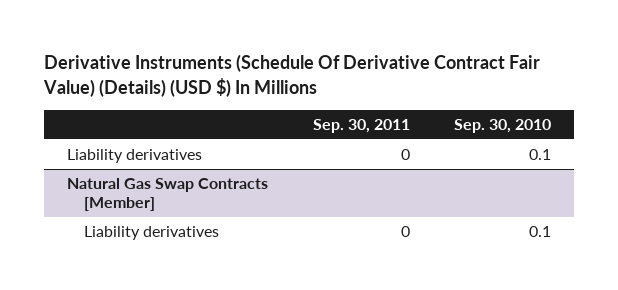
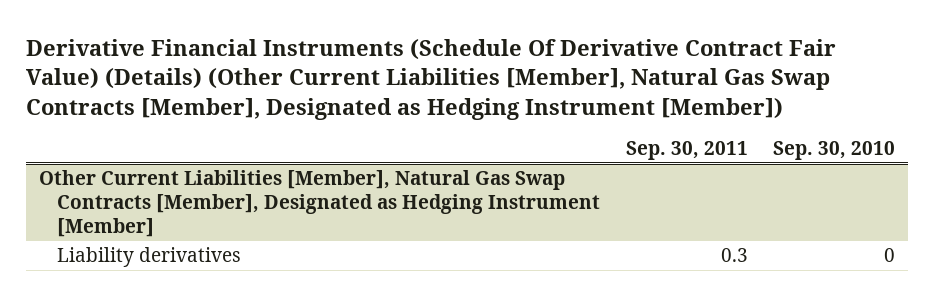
- Derivative Instruments (Schedule Of Derivative Contract Fair Value) (Details) (USD $) In Millions
+ Derivative Financial Instruments (Schedule Of Derivative Contract Fair Value) (Details) (Other Current Liabilities [Member], Natural Gas Swap Contracts [Member], Designated as Hedging Instrument [Member])
- Liability derivatives | 0 | 0.1
- Natural Gas Swap Contracts [Member]
- Liability derivatives | 0 | 0.1
+ Other Current Liabilities [Member], Natural Gas Swap Contracts [Member], Designated as Hedging Instrument [Member]
+ Liability derivatives | 0.3 | 0

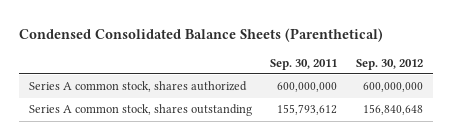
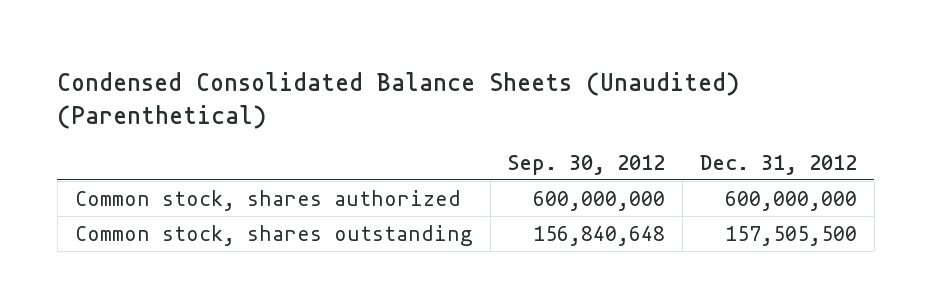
- Condensed Consolidated Balance Sheets (Parenthetical)
+ Condensed Consolidated Balance Sheets (Unaudited) (Parenthetical)
- | Sep. 30, 2011 | Sep. 30, 2012
+ | Sep. 30, 2012 | Dec. 31, 2012
- Series A common stock, shares authorized | 600,000,000 | 600,000,000
- Series A common stock, shares outstanding | 155,793,612 | 156,840,648
+ Common stock, shares authorized | 600,000,000 | 600,000,000
+ Common stock, shares outstanding | 156,840,648 | 157,505,500

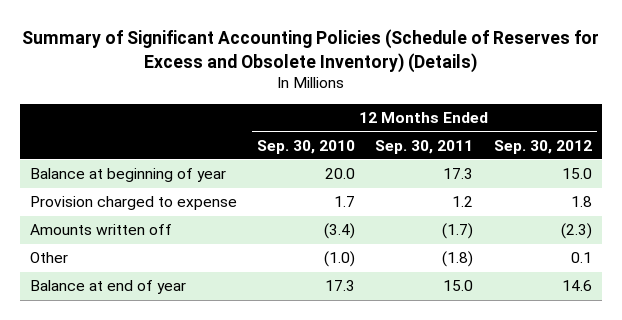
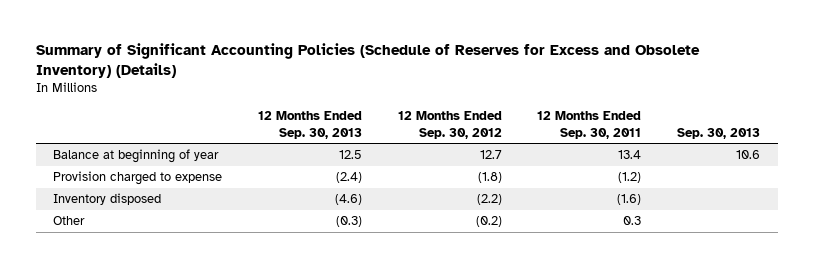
- | 12 Months Ended Sep. 30, 2010 | 12 Months Ended Sep. 30, 2011 | 12 Months Ended Sep. 30, 2012
+ | 12 Months Ended Sep. 30, 2013 | 12 Months Ended Sep. 30, 2012 | 12 Months Ended Sep. 30, 2011 | Sep. 30, 2013
- Balance at beginning of year | 20.0 | 17.3 | 15.0
- Provision charged to expense | 1.7 | 1.2 | 1.8
- Amounts written off | (3.4) | (1.7) | (2.3)
- Other | (1.0) | (1.8) | 0.1
- Balance at end of year | 17.3 | 15.0 | 14.6
+ Balance at beginning of year | 12.5 | 12.7 | 13.4 | 10.6
+ Provision charged to expense | (2.4) | (1.8) | (1.2) |
+ Inventory disposed | (4.6) | (2.2) | (1.6) |
+ Other | (0.3) | (0.2) | 0.3 |

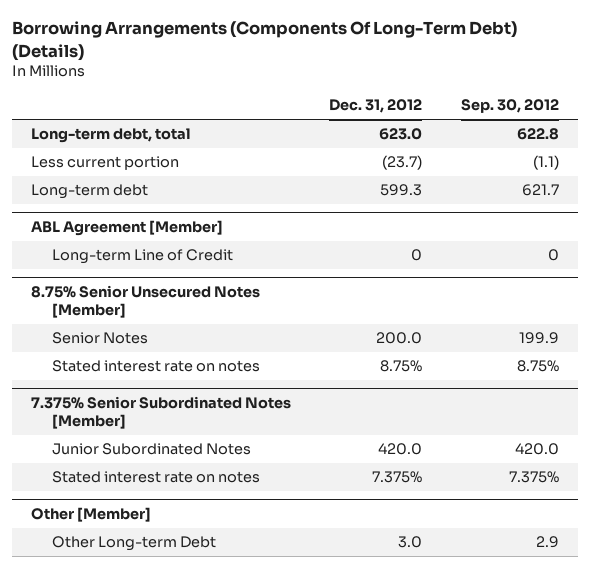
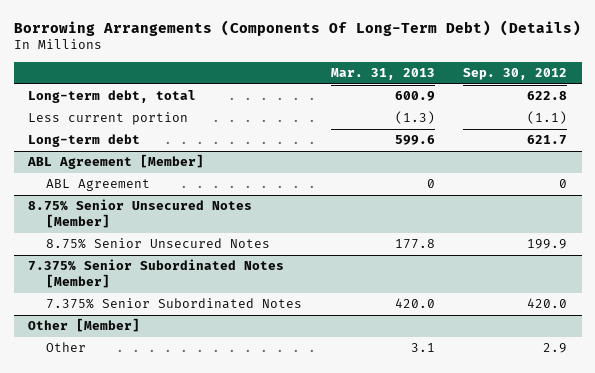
- | Dec. 31, 2012 | Sep. 30, 2012
+ | Mar. 31, 2013 | Sep. 30, 2012
@ ABL Agreement [Member]
- Long-term Line of Credit | 0 | 0
+ ABL Agreement | 0 | 0
@ 8.75% Senior Unsecured Notes [Member]
- Senior Notes | 200.0 | 199.9
- Stated interest rate on notes | 8.75% | 8.75%
+ 8.75% Senior Unsecured Notes | 177.8 | 199.9
@ 7.375% Senior Subordinated Notes [Member]
- Junior Subordinated Notes | 420.0 | 420.0
- Stated interest rate on notes | 7.375% | 7.375%
+ 7.375% Senior Subordinated Notes | 420.0 | 420.0
@ Other [Member]
- Other Long-term Debt | 3.0 | 2.9
+ Other | 3.1 | 2.9

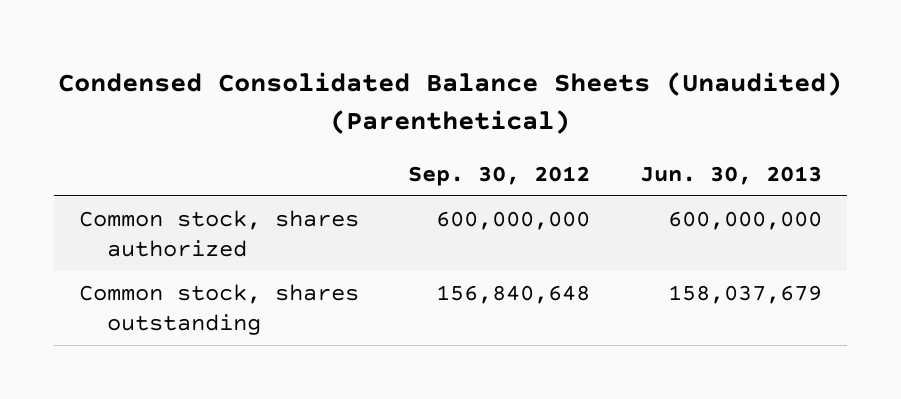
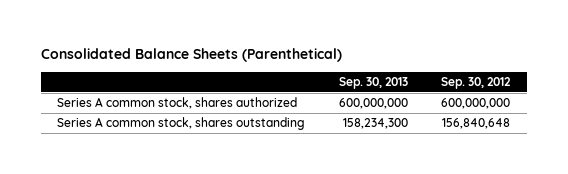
- Condensed Consolidated Balance Sheets (Unaudited) (Parenthetical)
+ Consolidated Balance Sheets (Parenthetical)
- | Sep. 30, 2012 | Jun. 30, 2013
+ | Sep. 30, 2013 | Sep. 30, 2012
- Common stock, shares authorized | 600,000,000 | 600,000,000
- Common stock, shares outstanding | 156,840,648 | 158,037,679
+ Series A common stock, shares authorized | 600,000,000 | 600,000,000
+ Series A common stock, shares outstanding | 158,234,300 | 156,840,648

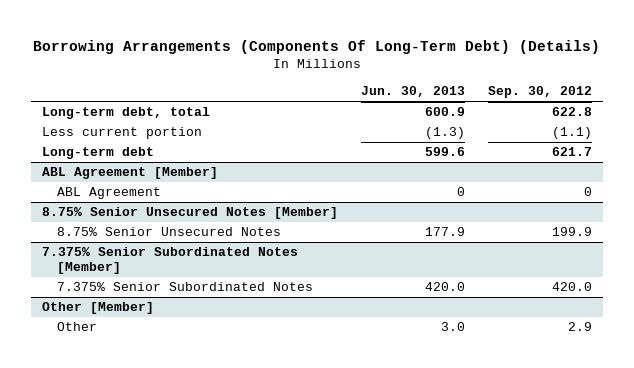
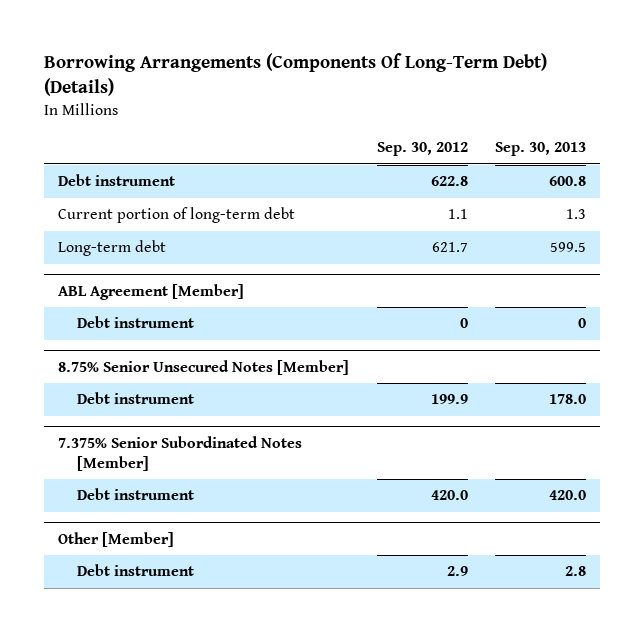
- | Jun. 30, 2013 | Sep. 30, 2012
+ | Sep. 30, 2012 | Sep. 30, 2013
- Long-term debt, total | 600.9 | 622.8
- Less current portion | (1.3) | (1.1)
+ Debt instrument | 622.8 | 600.8
+ Current portion of long-term debt | 1.1 | 1.3
@ ABL Agreement [Member]
- ABL Agreement | 0 | 0
+ Debt instrument | 0 | 0
@ 8.75% Senior Unsecured Notes [Member]
- 8.75% Senior Unsecured Notes | 177.9 | 199.9
+ Debt instrument | 199.9 | 178.0
@ 7.375% Senior Subordinated Notes [Member]
- 7.375% Senior Subordinated Notes | 420.0 | 420.0
+ Debt instrument | 420.0 | 420.0
@ Other [Member]
- Other | 3.0 | 2.9
+ Debt instrument | 2.9 | 2.8

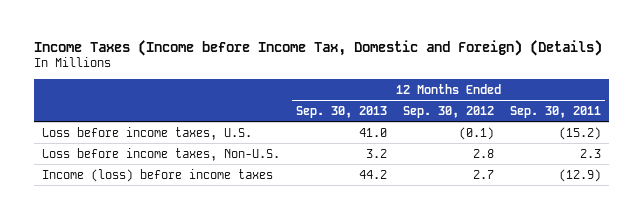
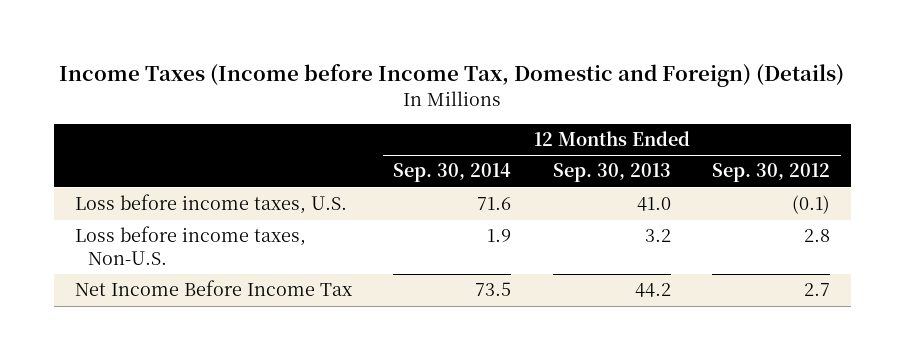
- | 12 Months Ended Sep. 30, 2013 | 12 Months Ended Sep. 30, 2012 | 12 Months Ended Sep. 30, 2011
+ | 12 Months Ended Sep. 30, 2014 | 12 Months Ended Sep. 30, 2013 | 12 Months Ended Sep. 30, 2012
- Income (loss) before income taxes | 44.2 | 2.7 | (12.9)
+ Net Income Before Income Tax | 73.5 | 44.2 | 2.7

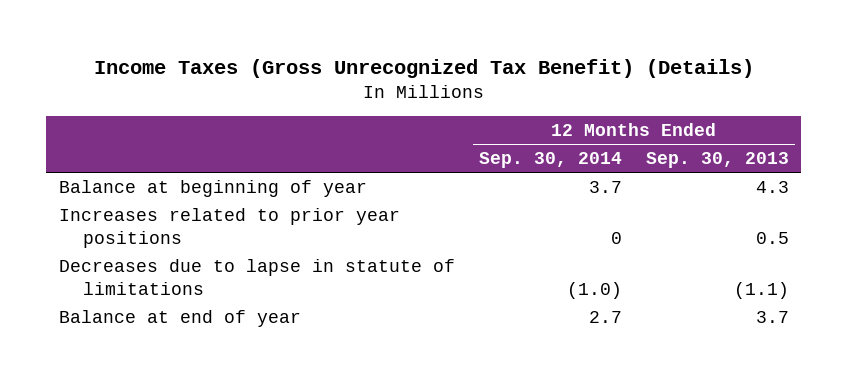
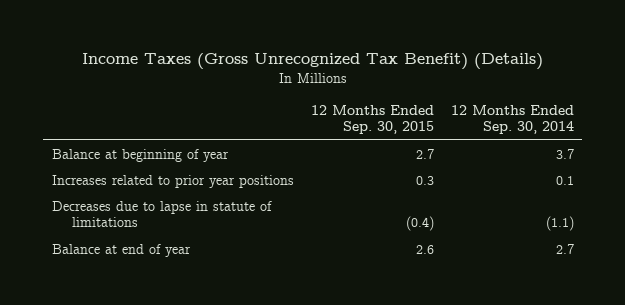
- | 12 Months Ended Sep. 30, 2014 | 12 Months Ended Sep. 30, 2013
+ | 12 Months Ended Sep. 30, 2015 | 12 Months Ended Sep. 30, 2014
- Increases related to prior year positions | 0 | 0.5
- Decreases due to lapse in statute of limitations | (1.0) | (1.1)
+ Increases related to prior year positions | 0.3 | 0.1
+ Decreases due to lapse in statute of limitations | (0.4) | (1.1)

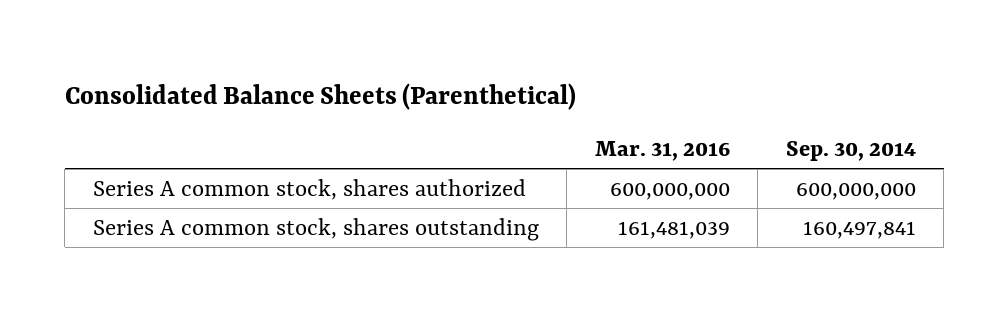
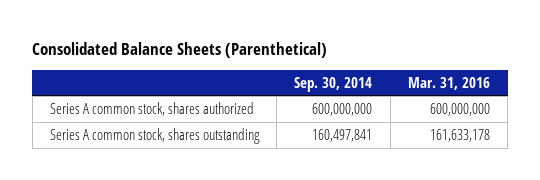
- | Mar. 31, 2016 | Sep. 30, 2014
+ | Sep. 30, 2014 | Mar. 31, 2016
- Series A common stock, shares outstanding | 161,481,039 | 160,497,841
+ Series A common stock, shares outstanding | 160,497,841 | 161,633,178

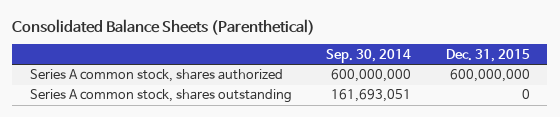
- | Sep. 30, 2014 | Mar. 31, 2016
+ | Sep. 30, 2014 | Dec. 31, 2015
- Series A common stock, shares outstanding | 160,497,841 | 161,633,178
+ Series A common stock, shares outstanding | 161,693,051 | 0

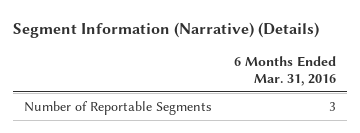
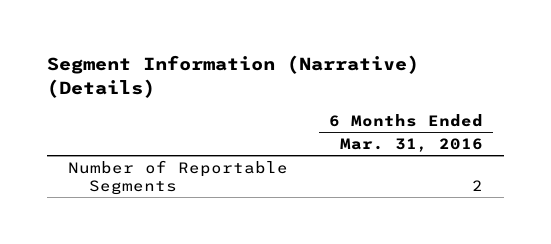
- Number of Reportable Segments | 3
+ Number of Reportable Segments | 2

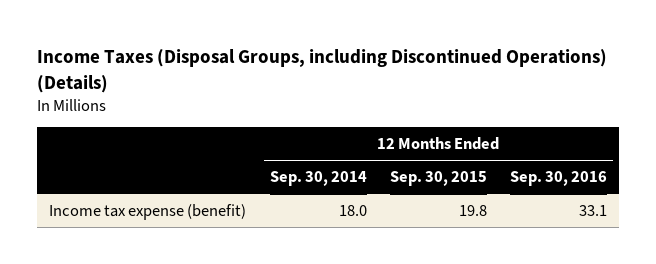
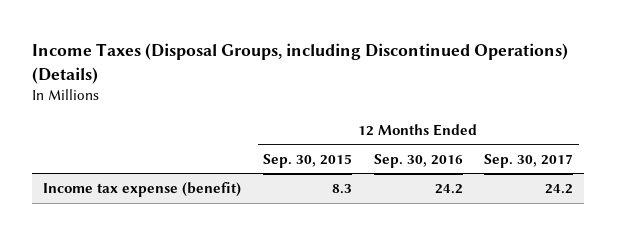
- | 12 Months Ended Sep. 30, 2014 | 12 Months Ended Sep. 30, 2015 | 12 Months Ended Sep. 30, 2016
+ | 12 Months Ended Sep. 30, 2015 | 12 Months Ended Sep. 30, 2016 | 12 Months Ended Sep. 30, 2017
- Income tax expense (benefit) | 18.0 | 19.8 | 33.1
+ Income tax expense (benefit) | 8.3 | 24.2 | 24.2

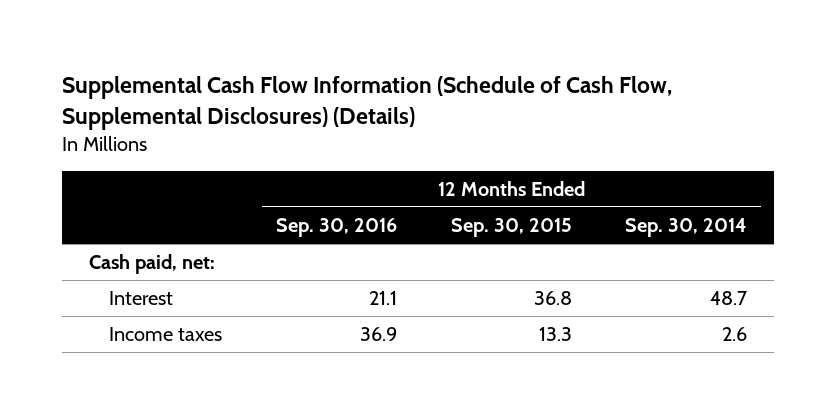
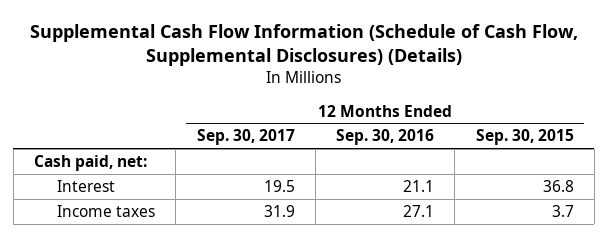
- | 12 Months Ended Sep. 30, 2016 | 12 Months Ended Sep. 30, 2015 | 12 Months Ended Sep. 30, 2014
+ | 12 Months Ended Sep. 30, 2017 | 12 Months Ended Sep. 30, 2016 | 12 Months Ended Sep. 30, 2015
- Income taxes | 36.9 | 13.3 | 2.6
+ Income taxes | 31.9 | 27.1 | 3.7

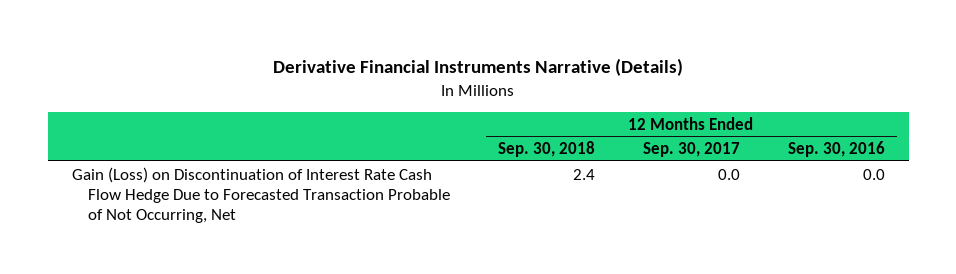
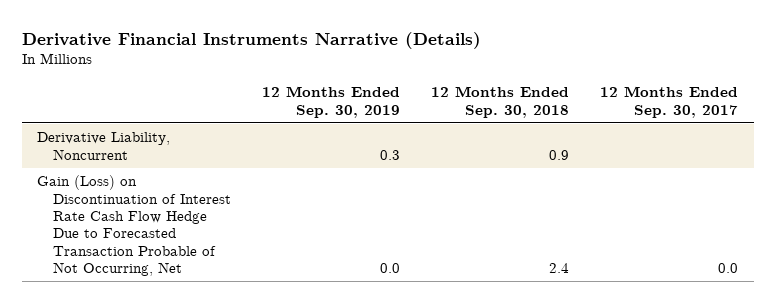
- | 12 Months Ended Sep. 30, 2018 | 12 Months Ended Sep. 30, 2017 | 12 Months Ended Sep. 30, 2016
+ | 12 Months Ended Sep. 30, 2019 | 12 Months Ended Sep. 30, 2018 | 12 Months Ended Sep. 30, 2017
+ Derivative Liability, Noncurrent | 0.3 | 0.9 |

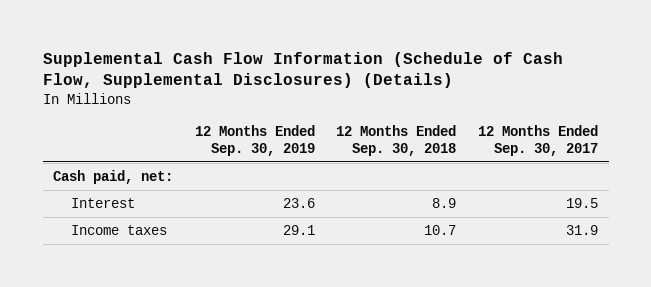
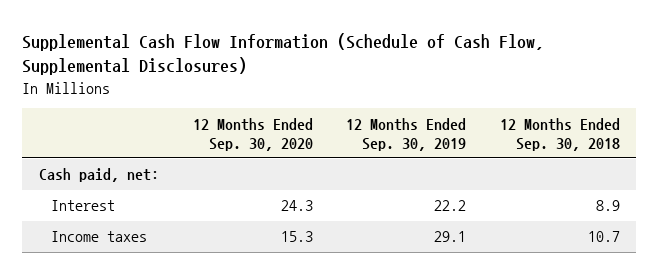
- Supplemental Cash Flow Information (Schedule of Cash Flow, Supplemental Disclosures) (Details)
+ Supplemental Cash Flow Information (Schedule of Cash Flow, Supplemental Disclosures)
- | 12 Months Ended Sep. 30, 2019 | 12 Months Ended Sep. 30, 2018 | 12 Months Ended Sep. 30, 2017
+ | 12 Months Ended Sep. 30, 2020 | 12 Months Ended Sep. 30, 2019 | 12 Months Ended Sep. 30, 2018
- Interest | 23.6 | 8.9 | 19.5
+ Interest | 24.3 | 22.2 | 8.9

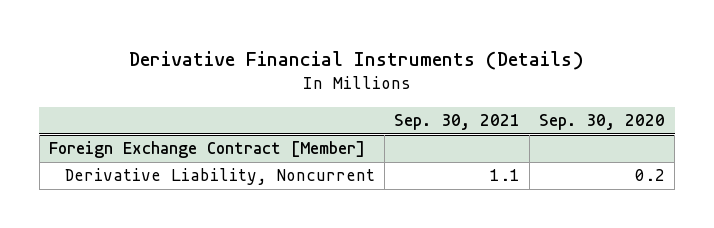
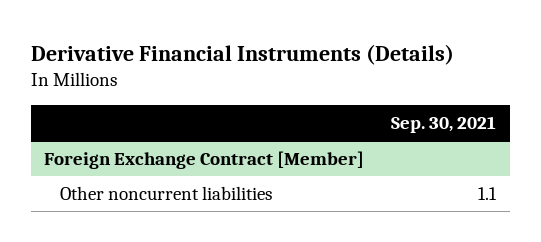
- | Sep. 30, 2021 | Sep. 30, 2020
+ | Sep. 30, 2021
@ Foreign Exchange Contract [Member]
- Derivative Liability, Noncurrent | 1.1 | 0.2
+ Other noncurrent liabilities | 1.1

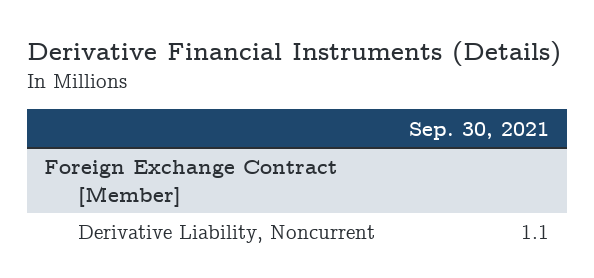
@ Foreign Exchange Contract [Member]
- Other noncurrent liabilities | 1.1
+ Derivative Liability, Noncurrent | 1.1

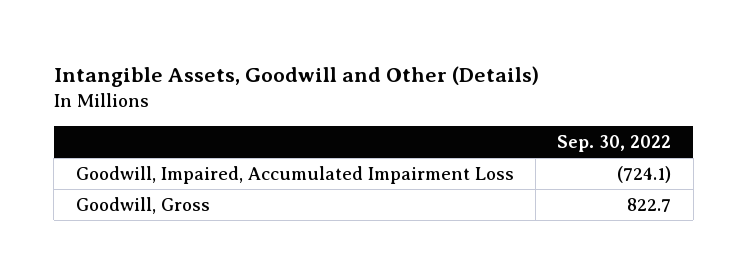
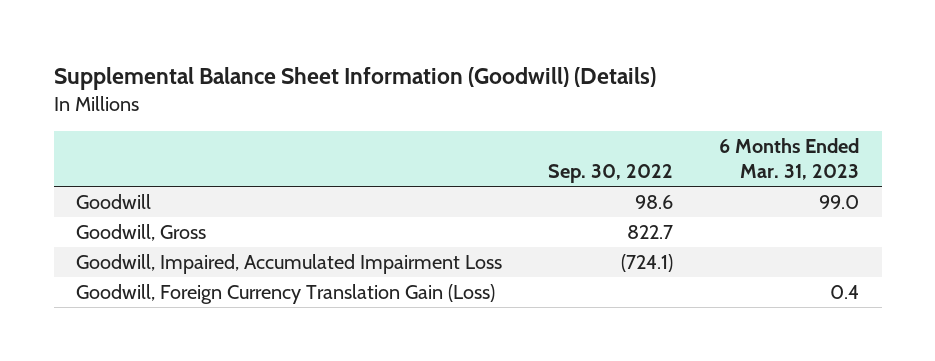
- Intangible Assets, Goodwill and Other (Details)
+ Supplemental Balance Sheet Information (Goodwill) (Details)
- | Sep. 30, 2022
+ | Sep. 30, 2022 | 6 Months Ended Mar. 31, 2023
+ Goodwill | 98.6 | 99.0
moved down: Goodwill, Impaired, Accumulated Impairment Loss | (724.1) |
+ Goodwill, Foreign Currency Translation Gain (Loss) | | 0.4

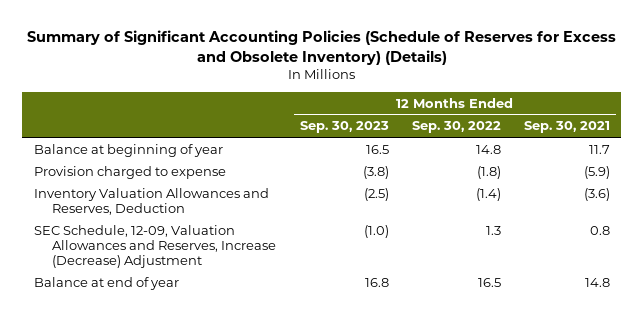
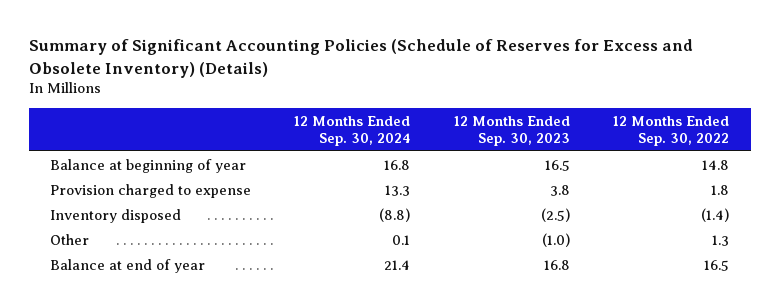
- | 12 Months Ended Sep. 30, 2023 | 12 Months Ended Sep. 30, 2022 | 12 Months Ended Sep. 30, 2021
+ | 12 Months Ended Sep. 30, 2024 | 12 Months Ended Sep. 30, 2023 | 12 Months Ended Sep. 30, 2022
- Provision charged to expense | (3.8) | (1.8) | (5.9)
- Inventory Valuation Allowances and Reserves, Deduction | (2.5) | (1.4) | (3.6)
- SEC Schedule, 12-09, Valuation Allowances and Reserves, Increase (Decrease) Adjustment | (1.0) | 1.3 | 0.8
+ Provision charged to expense | 13.3 | 3.8 | 1.8
+ Inventory disposed | (8.8) | (2.5) | (1.4)
+ Other | 0.1 | (1.0) | 1.3

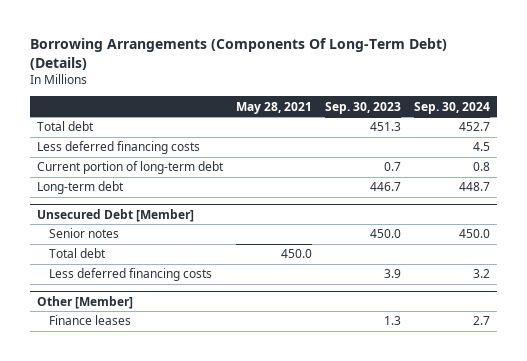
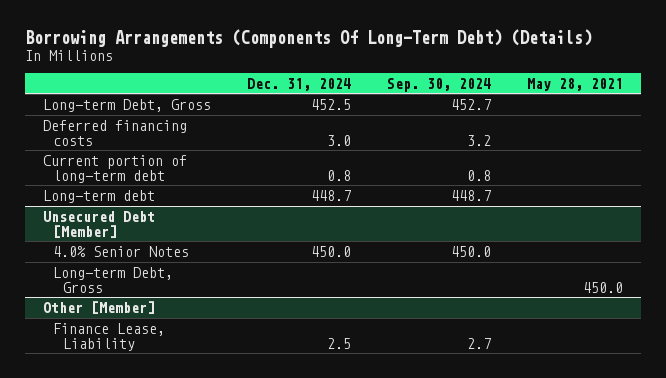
- | May 28, 2021 | Sep. 30, 2023 | Sep. 30, 2024
+ | Dec. 31, 2024 | Sep. 30, 2024 | May 28, 2021
- Total debt | | 451.3 | 452.7
- Less deferred financing costs | | | 4.5
+ Long-term Debt, Gross | 452.5 | 452.7 |
+ Deferred financing costs | 3.0 | 3.2 |
@ Unsecured Debt [Member]
- Senior notes | | 450.0 | 450.0
- Total debt | 450.0 | |
- Less deferred financing costs | | 3.9 | 3.2
+ 4.0% Senior Notes | 450.0 | 450.0 |
+ Long-term Debt, Gross | | | 450.0
@ Other [Member]
- Finance leases | | 1.3 | 2.7
+ Finance Lease, Liability | 2.5 | 2.7 |

